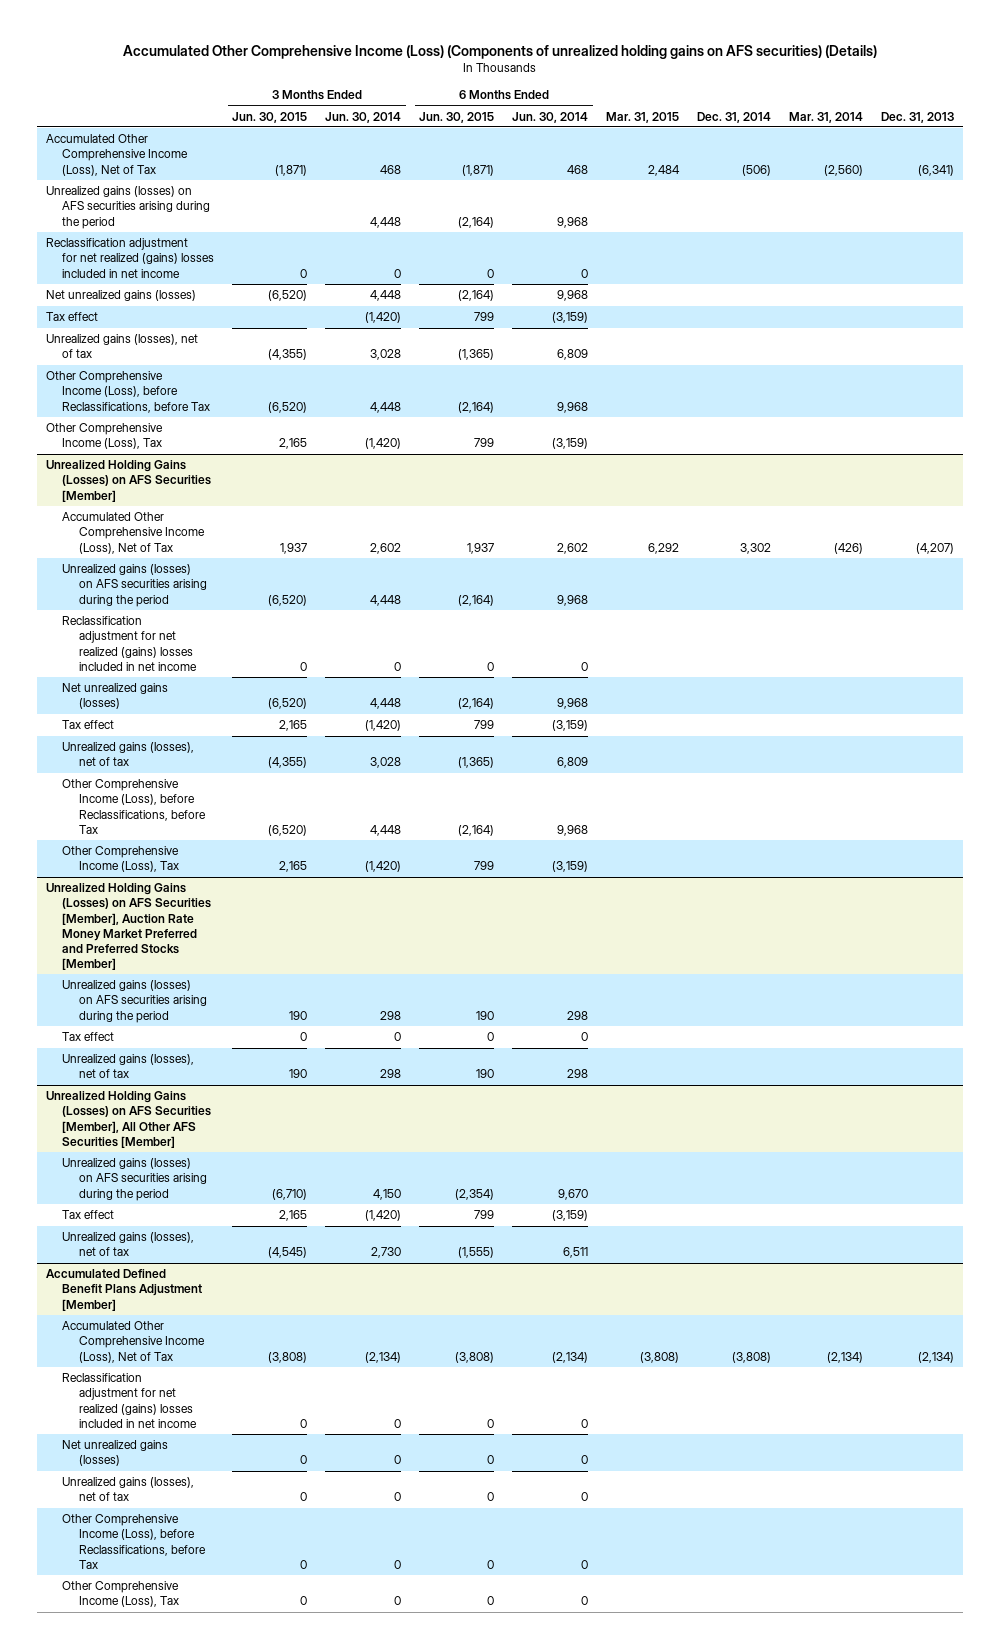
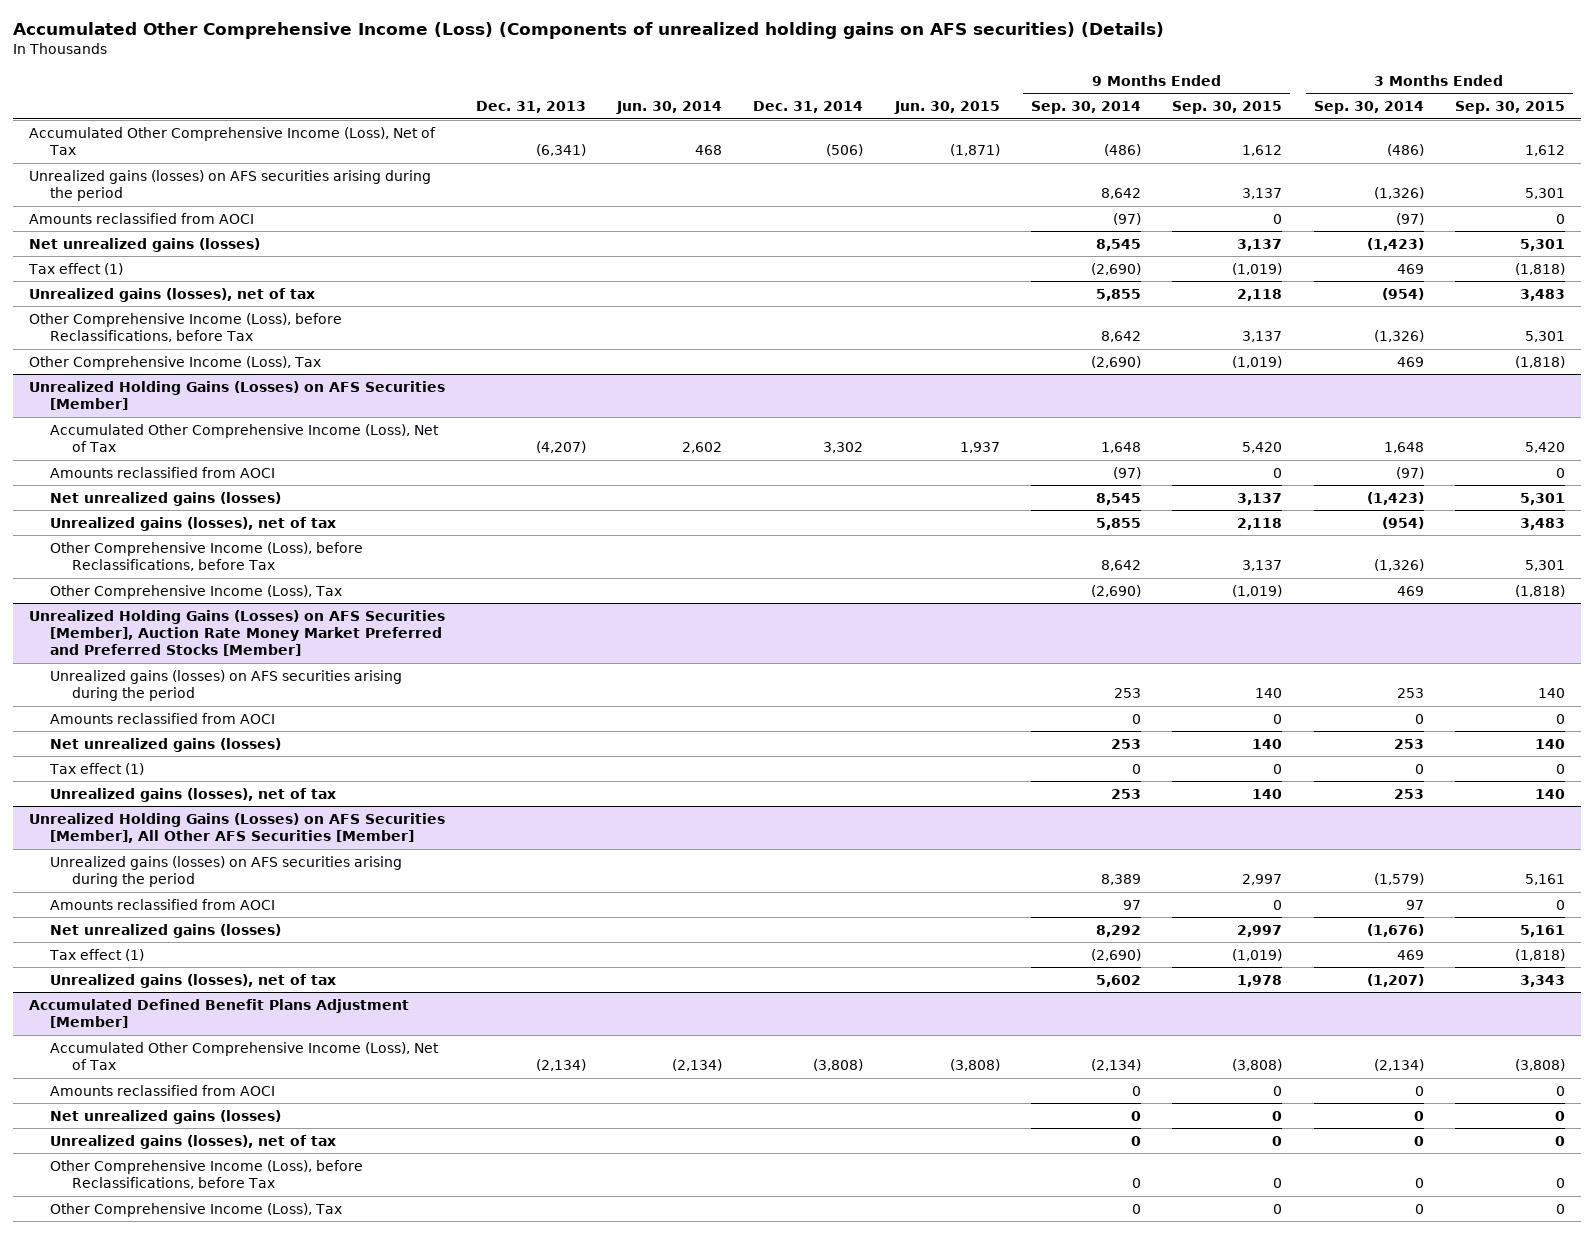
- | 3 Months Ended Jun. 30, 2015 | 3 Months Ended Jun. 30, 2014 | 6 Months Ended Jun. 30, 2015 | 6 Months Ended Jun. 30, 2014 | Mar. 31, 2015 | Dec. 31, 2014 | Mar. 31, 2014 | Dec. 31, 2013
+ | Dec. 31, 2013 | Jun. 30, 2014 | Dec. 31, 2014 | Jun. 30, 2015 | 9 Months Ended Sep. 30, 2014 | 9 Months Ended Sep. 30, 2015 | 3 Months Ended Sep. 30, 2014 | 3 Months Ended Sep. 30, 2015
- Reclassification adjustment for net realized (gains) losses included in net income | 0 | 0 | 0 | 0 | | | |
+ Amounts reclassified from AOCI | | | | | (97) | 0 | (97) | 0
- Tax effect | | (1,420) | 799 | (3,159) | | | |
+ Tax effect (1) | | | | | (2,690) | (1,019) | 469 | (1,818)
@ Unrealized Holding Gains (Losses) on AFS Securities [Member]
- Unrealized gains (losses) on AFS securities arising during the period | (6,520) | 4,448 | (2,164) | 9,968 | | | |
- Reclassification adjustment for net realized (gains) losses included in net income | 0 | 0 | 0 | 0 | | | |
+ Amounts reclassified from AOCI | | | | | (97) | 0 | (97) | 0
- Tax effect | 2,165 | (1,420) | 799 | (3,159) | | | |
@ Unrealized Holding Gains (Losses) on AFS Securities [Member], Auction Rate Money Market Preferred and Preferred Stocks [Member]
- Tax effect | 0 | 0 | 0 | 0 | | | |
+ Amounts reclassified from AOCI | | | | | 0 | 0 | 0 | 0
+ Net unrealized gains (losses) | | | | | 253 | 140 | 253 | 140
+ Tax effect (1) | | | | | 0 | 0 | 0 | 0
@ Unrealized Holding Gains (Losses) on AFS Securities [Member], All Other AFS Securities [Member]
- Tax effect | 2,165 | (1,420) | 799 | (3,159) | | | |
+ Amounts reclassified from AOCI | | | | | 97 | 0 | 97 | 0
+ Net unrealized gains (losses) | | | | | 8,292 | 2,997 | (1,676) | 5,161
+ Tax effect (1) | | | | | (2,690) | (1,019) | 469 | (1,818)
@ Accumulated Defined Benefit Plans Adjustment [Member]
- Reclassification adjustment for net realized (gains) losses included in net income | 0 | 0 | 0 | 0 | | | |
+ Amounts reclassified from AOCI | | | | | 0 | 0 | 0 | 0

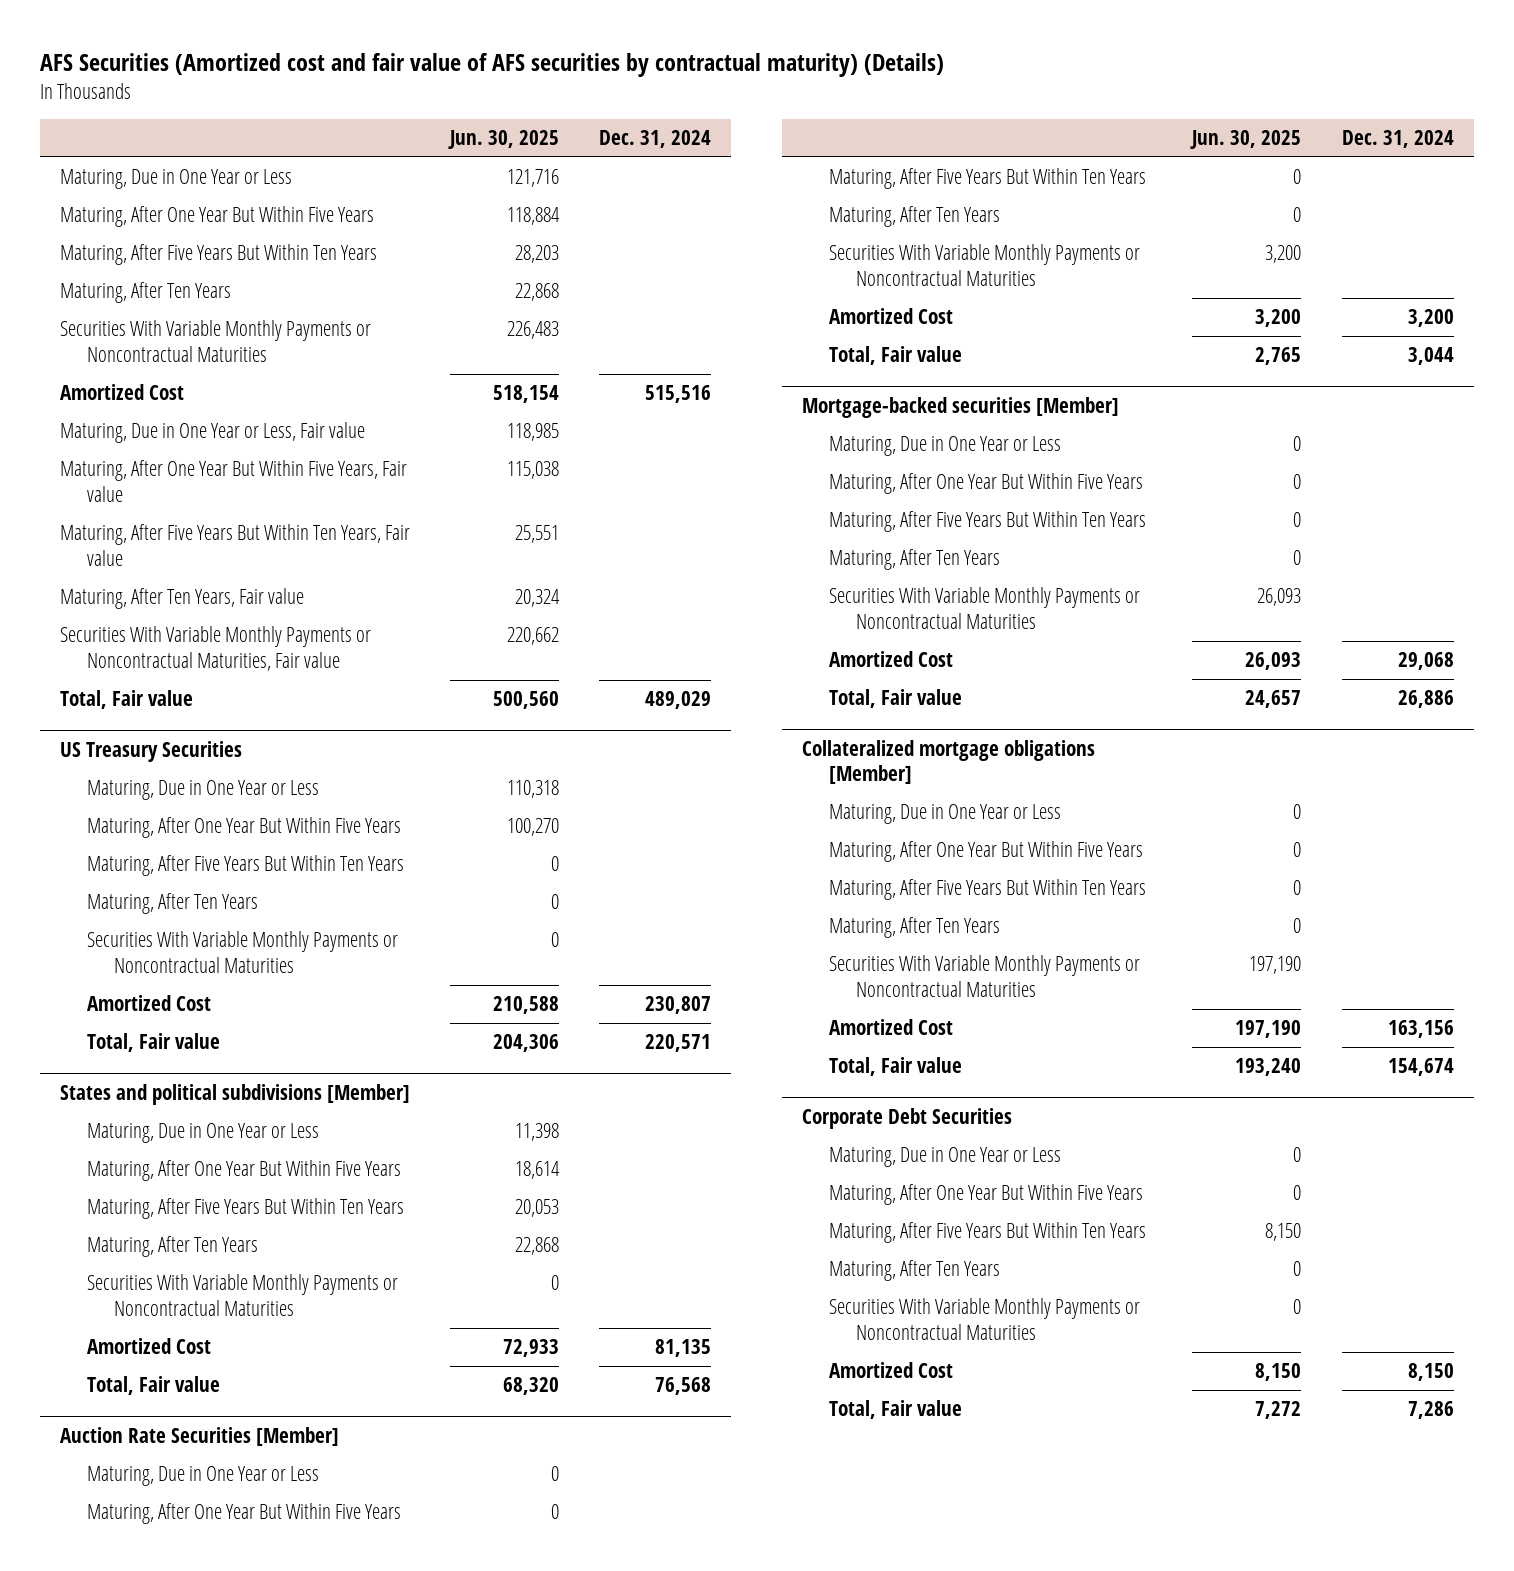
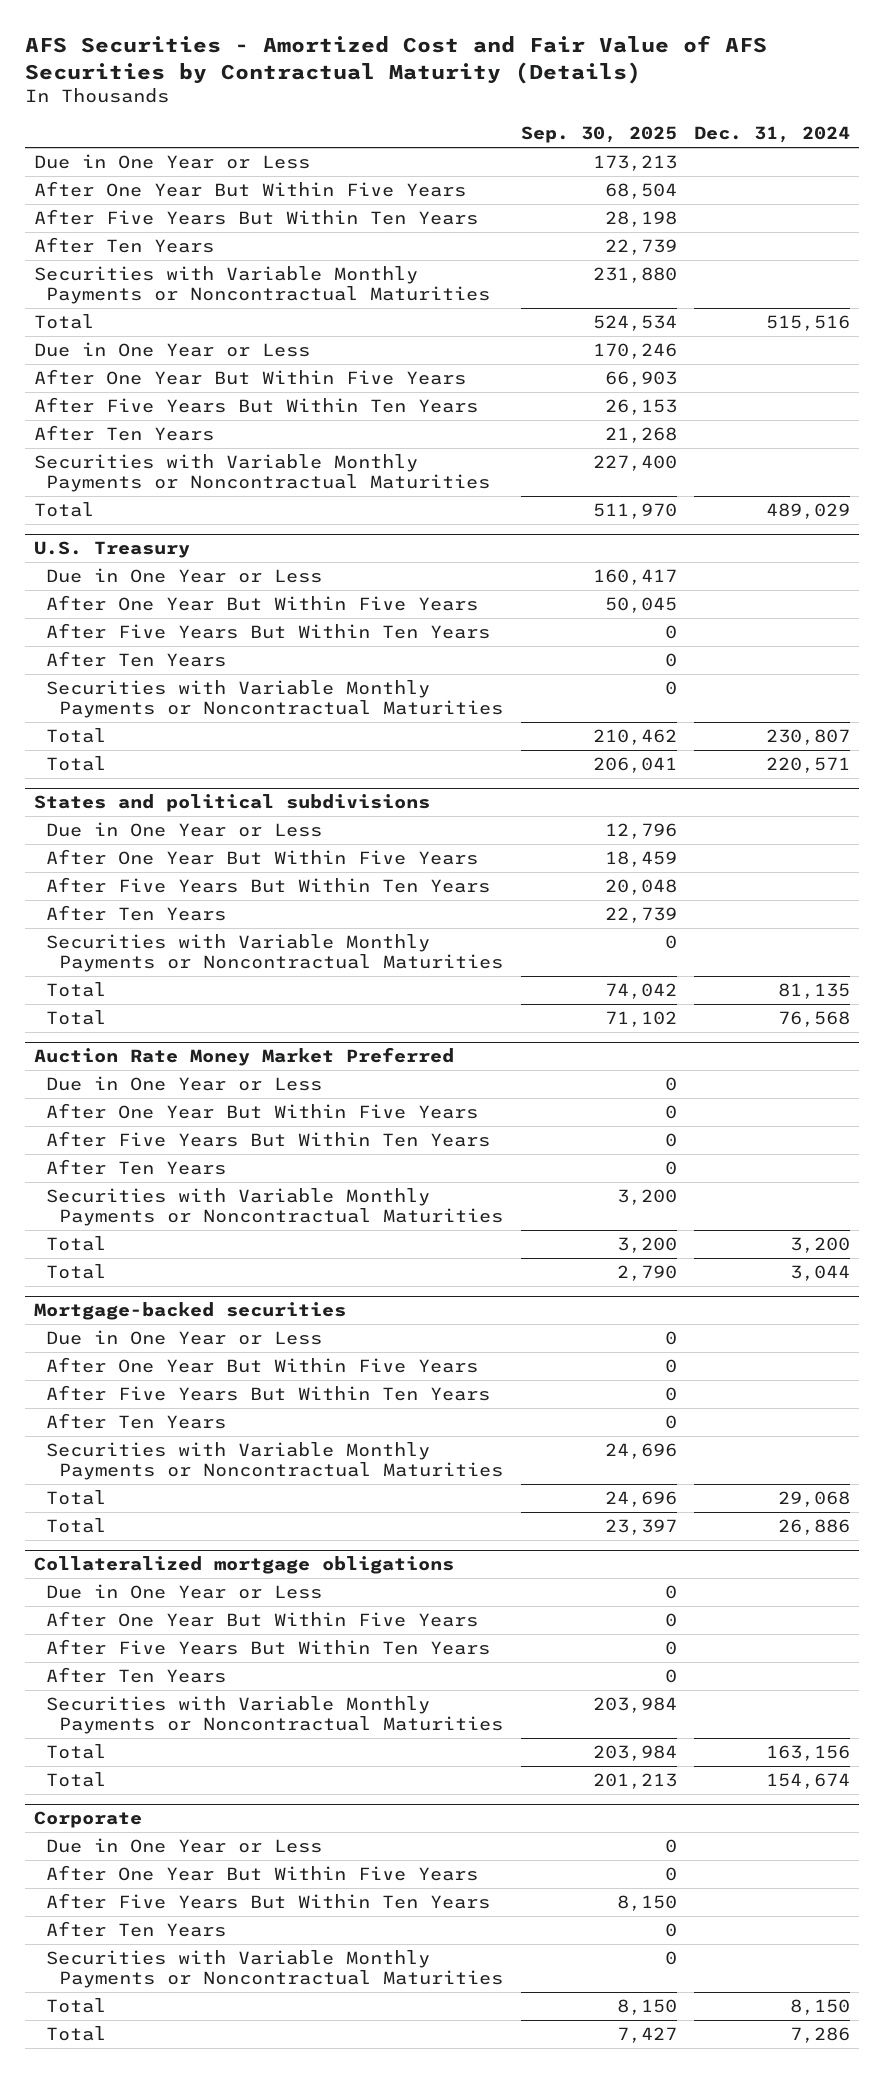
- AFS Securities (Amortized cost and fair value of AFS securities by contractual maturity) (Details)
+ AFS Securities - Amortized Cost and Fair Value of AFS Securities by Contractual Maturity (Details)
- | Jun. 30, 2025 | Dec. 31, 2024
+ | Sep. 30, 2025 | Dec. 31, 2024
- Maturing, Due in One Year or Less | 121,716 |
- Maturing, After One Year But Within Five Years | 118,884 |
- Maturing, After Five Years But Within Ten Years | 28,203 |
- Maturing, After Ten Years | 22,868 |
- Securities With Variable Monthly Payments or Noncontractual Maturities | 226,483 |
- Amortized Cost | 518,154 | 515,516
- Maturing, Due in One Year or Less, Fair value | 118,985 |
- Maturing, After One Year But Within Five Years, Fair value | 115,038 |
- Maturing, After Five Years But Within Ten Years, Fair value | 25,551 |
- Maturing, After Ten Years, Fair value | 20,324 |
- Securities With Variable Monthly Payments or Noncontractual Maturities, Fair value | 220,662 |
- Total, Fair value | 500,560 | 489,029
- US Treasury Securities
- Maturing, Due in One Year or Less | 110,318 |
- Maturing, After One Year But Within Five Years | 100,270 |
- Maturing, After Five Years But Within Ten Years | 0 |
- Maturing, After Ten Years | 0 |
- Securities With Variable Monthly Payments or Noncontractual Maturities | 0 |
- Amortized Cost | 210,588 | 230,807
- Total, Fair value | 204,306 | 220,571
- States and political subdivisions [Member]
- Maturing, Due in One Year or Less | 11,398 |
- Maturing, After One Year But Within Five Years | 18,614 |
- Maturing, After Five Years But Within Ten Years | 20,053 |
- Maturing, After Ten Years | 22,868 |
- Securities With Variable Monthly Payments or Noncontractual Maturities | 0 |
- Amortized Cost | 72,933 | 81,135
- Total, Fair value | 68,320 | 76,568
- Auction Rate Securities [Member]
- Maturing, Due in One Year or Less | 0 |
- Maturing, After One Year But Within Five Years | 0 |
- Maturing, After Five Years But Within Ten Years | 0 |
- Maturing, After Ten Years | 0 |
- Securities With Variable Monthly Payments or Noncontractual Maturities | 3,200 |
- Amortized Cost | 3,200 | 3,200
- Total, Fair value | 2,765 | 3,044
- Mortgage-backed securities [Member]
- Maturing, Due in One Year or Less | 0 |
- Maturing, After One Year But Within Five Years | 0 |
- Maturing, After Five Years But Within Ten Years | 0 |
- Maturing, After Ten Years | 0 |
- Securities With Variable Monthly Payments or Noncontractual Maturities | 26,093 |
- Amortized Cost | 26,093 | 29,068
- Total, Fair value | 24,657 | 26,886
- Collateralized mortgage obligations [Member]
- Maturing, Due in One Year or Less | 0 |
- Maturing, After One Year But Within Five Years | 0 |
- Maturing, After Five Years But Within Ten Years | 0 |
- Maturing, After Ten Years | 0 |
- Securities With Variable Monthly Payments or Noncontractual Maturities | 197,190 |
- Amortized Cost | 197,190 | 163,156
- Total, Fair value | 193,240 | 154,674
- Corporate Debt Securities
- Maturing, Due in One Year or Less | 0 |
- Maturing, After One Year But Within Five Years | 0 |
- Maturing, After Five Years But Within Ten Years | 8,150 |
- Maturing, After Ten Years | 0 |
- Securities With Variable Monthly Payments or Noncontractual Maturities | 0 |
- Amortized Cost | 8,150 | 8,150
- Total, Fair value | 7,272 | 7,286
+ Due in One Year or Less | 173,213 |
+ After One Year But Within Five Years | 68,504 |
+ After Five Years But Within Ten Years | 28,198 |
+ After Ten Years | 22,739 |
+ Securities with Variable Monthly Payments or Noncontractual Maturities | 231,880 |
+ Total | 524,534 | 515,516
+ Due in One Year or Less | 170,246 |
+ After One Year But Within Five Years | 66,903 |
+ After Five Years But Within Ten Years | 26,153 |
+ After Ten Years | 21,268 |
+ Securities with Variable Monthly Payments or Noncontractual Maturities | 227,400 |
+ Total | 511,970 | 489,029
+ U.S. Treasury
+ Due in One Year or Less | 160,417 |
+ After One Year But Within Five Years | 50,045 |
+ After Five Years But Within Ten Years | 0 |
+ After Ten Years | 0 |
+ Securities with Variable Monthly Payments or Noncontractual Maturities | 0 |
+ Total | 210,462 | 230,807
+ Total | 206,041 | 220,571
+ States and political subdivisions
+ Due in One Year or Less | 12,796 |
+ After One Year But Within Five Years | 18,459 |
+ After Five Years But Within Ten Years | 20,048 |
+ After Ten Years | 22,739 |
+ Securities with Variable Monthly Payments or Noncontractual Maturities | 0 |
+ Total | 74,042 | 81,135
+ Total | 71,102 | 76,568
+ Auction Rate Money Market Preferred
+ Due in One Year or Less | 0 |
+ After One Year But Within Five Years | 0 |
+ After Five Years But Within Ten Years | 0 |
+ After Ten Years | 0 |
+ Securities with Variable Monthly Payments or Noncontractual Maturities | 3,200 |
+ Total | 3,200 | 3,200
+ Total | 2,790 | 3,044
+ Mortgage-backed securities
+ Due in One Year or Less | 0 |
+ After One Year But Within Five Years | 0 |
+ After Five Years But Within Ten Years | 0 |
+ After Ten Years | 0 |
+ Securities with Variable Monthly Payments or Noncontractual Maturities | 24,696 |
+ Total | 24,696 | 29,068
+ Total | 23,397 | 26,886
+ Collateralized mortgage obligations
+ Due in One Year or Less | 0 |
+ After One Year But Within Five Years | 0 |
+ After Five Years But Within Ten Years | 0 |
+ After Ten Years | 0 |
+ Securities with Variable Monthly Payments or Noncontractual Maturities | 203,984 |
+ Total | 203,984 | 163,156
+ Total | 201,213 | 154,674
+ Corporate
+ Due in One Year or Less | 0 |
+ After One Year But Within Five Years | 0 |
+ After Five Years But Within Ten Years | 8,150 |
+ After Ten Years | 0 |
+ Securities with Variable Monthly Payments or Noncontractual Maturities | 0 |
+ Total | 8,150 | 8,150
+ Total | 7,427 | 7,286

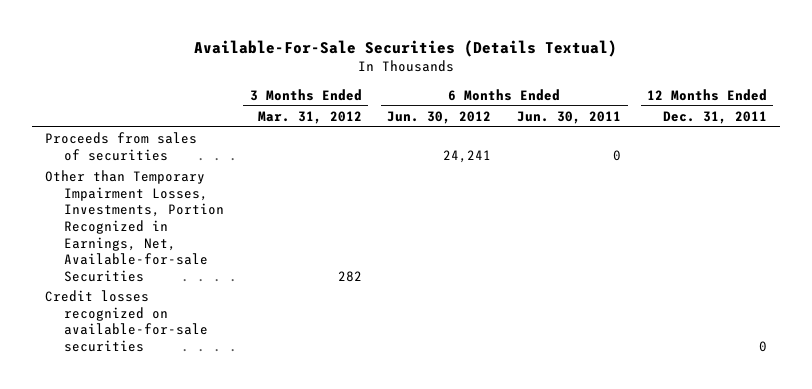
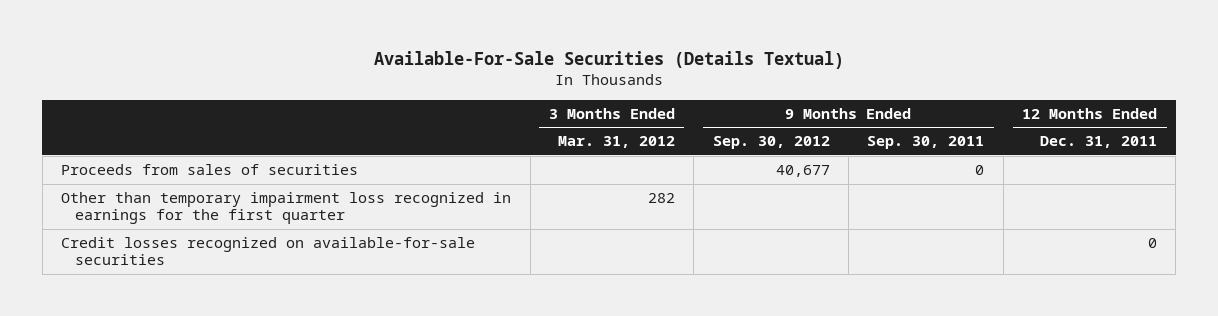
- | 3 Months Ended Mar. 31, 2012 | 6 Months Ended Jun. 30, 2012 | 6 Months Ended Jun. 30, 2011 | 12 Months Ended Dec. 31, 2011
+ | 3 Months Ended Mar. 31, 2012 | 9 Months Ended Sep. 30, 2012 | 9 Months Ended Sep. 30, 2011 | 12 Months Ended Dec. 31, 2011
- Other than Temporary Impairment Losses, Investments, Portion Recognized in Earnings, Net, Available-for-sale Securities | 282 | | |
+ Other than temporary impairment loss recognized in earnings for the first quarter | 282 | | |

